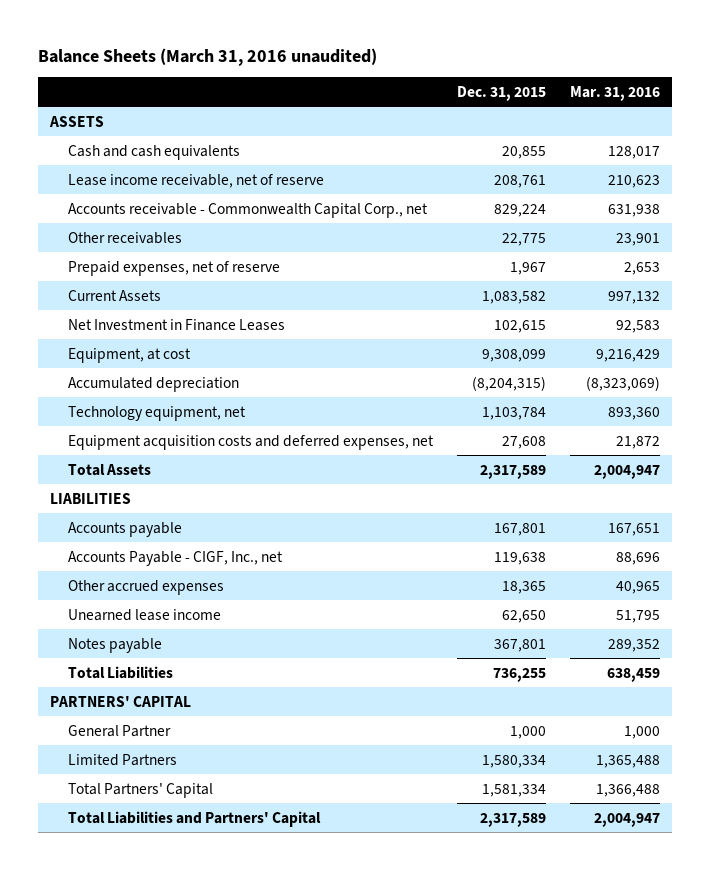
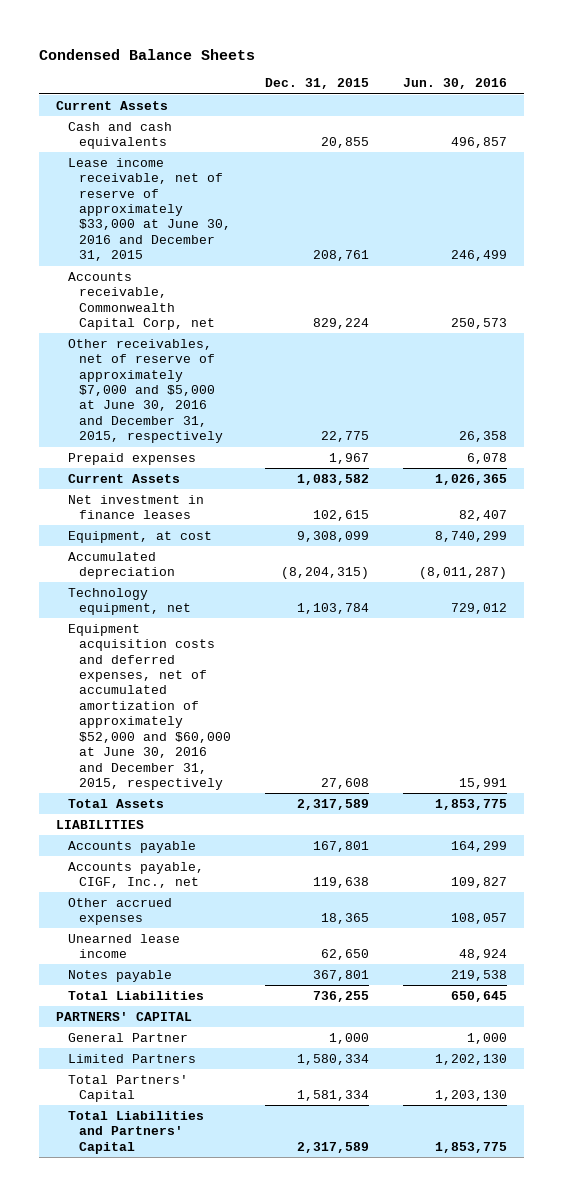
- Balance Sheets (March 31, 2016 unaudited)
+ Condensed Balance Sheets
- | Dec. 31, 2015 | Mar. 31, 2016
+ | Dec. 31, 2015 | Jun. 30, 2016
- ASSETS
+ Current Assets
- Lease income receivable, net of reserve | 208,761 | 210,623
- Accounts receivable - Commonwealth Capital Corp., net | 829,224 | 631,938
- Other receivables | 22,775 | 23,901
- Prepaid expenses, net of reserve | 1,967 | 2,653
+ Lease income receivable, net of reserve of approximately $33,000 at June 30, 2016 and December 31, 2015 | 208,761 | 246,499
+ Accounts receivable, Commonwealth Capital Corp, net | 829,224 | 250,573
+ Other receivables, net of reserve of approximately $7,000 and $5,000 at June 30, 2016 and December 31, 2015, respectively | 22,775 | 26,358
+ Prepaid expenses | 1,967 | 6,078
- Net Investment in Finance Leases | 102,615 | 92,583
+ Net investment in finance leases | 102,615 | 82,407
- Equipment acquisition costs and deferred expenses, net | 27,608 | 21,872
+ Equipment acquisition costs and deferred expenses, net of accumulated amortization of approximately $52,000 and $60,000 at June 30, 2016 and December 31, 2015, respectively | 27,608 | 15,991
- Accounts Payable - CIGF, Inc., net | 119,638 | 88,696
+ Accounts payable, CIGF, Inc., net | 119,638 | 109,827

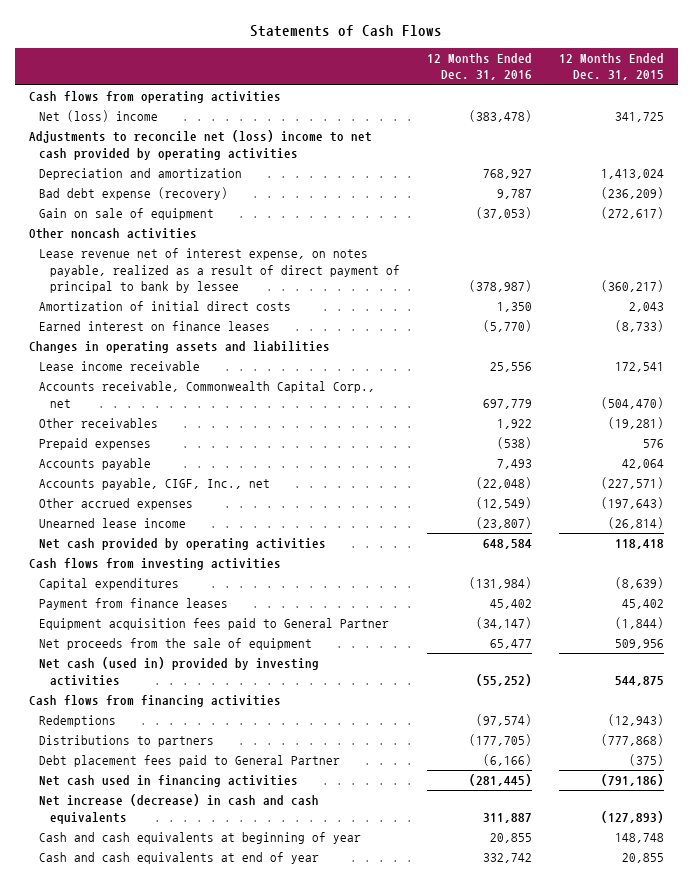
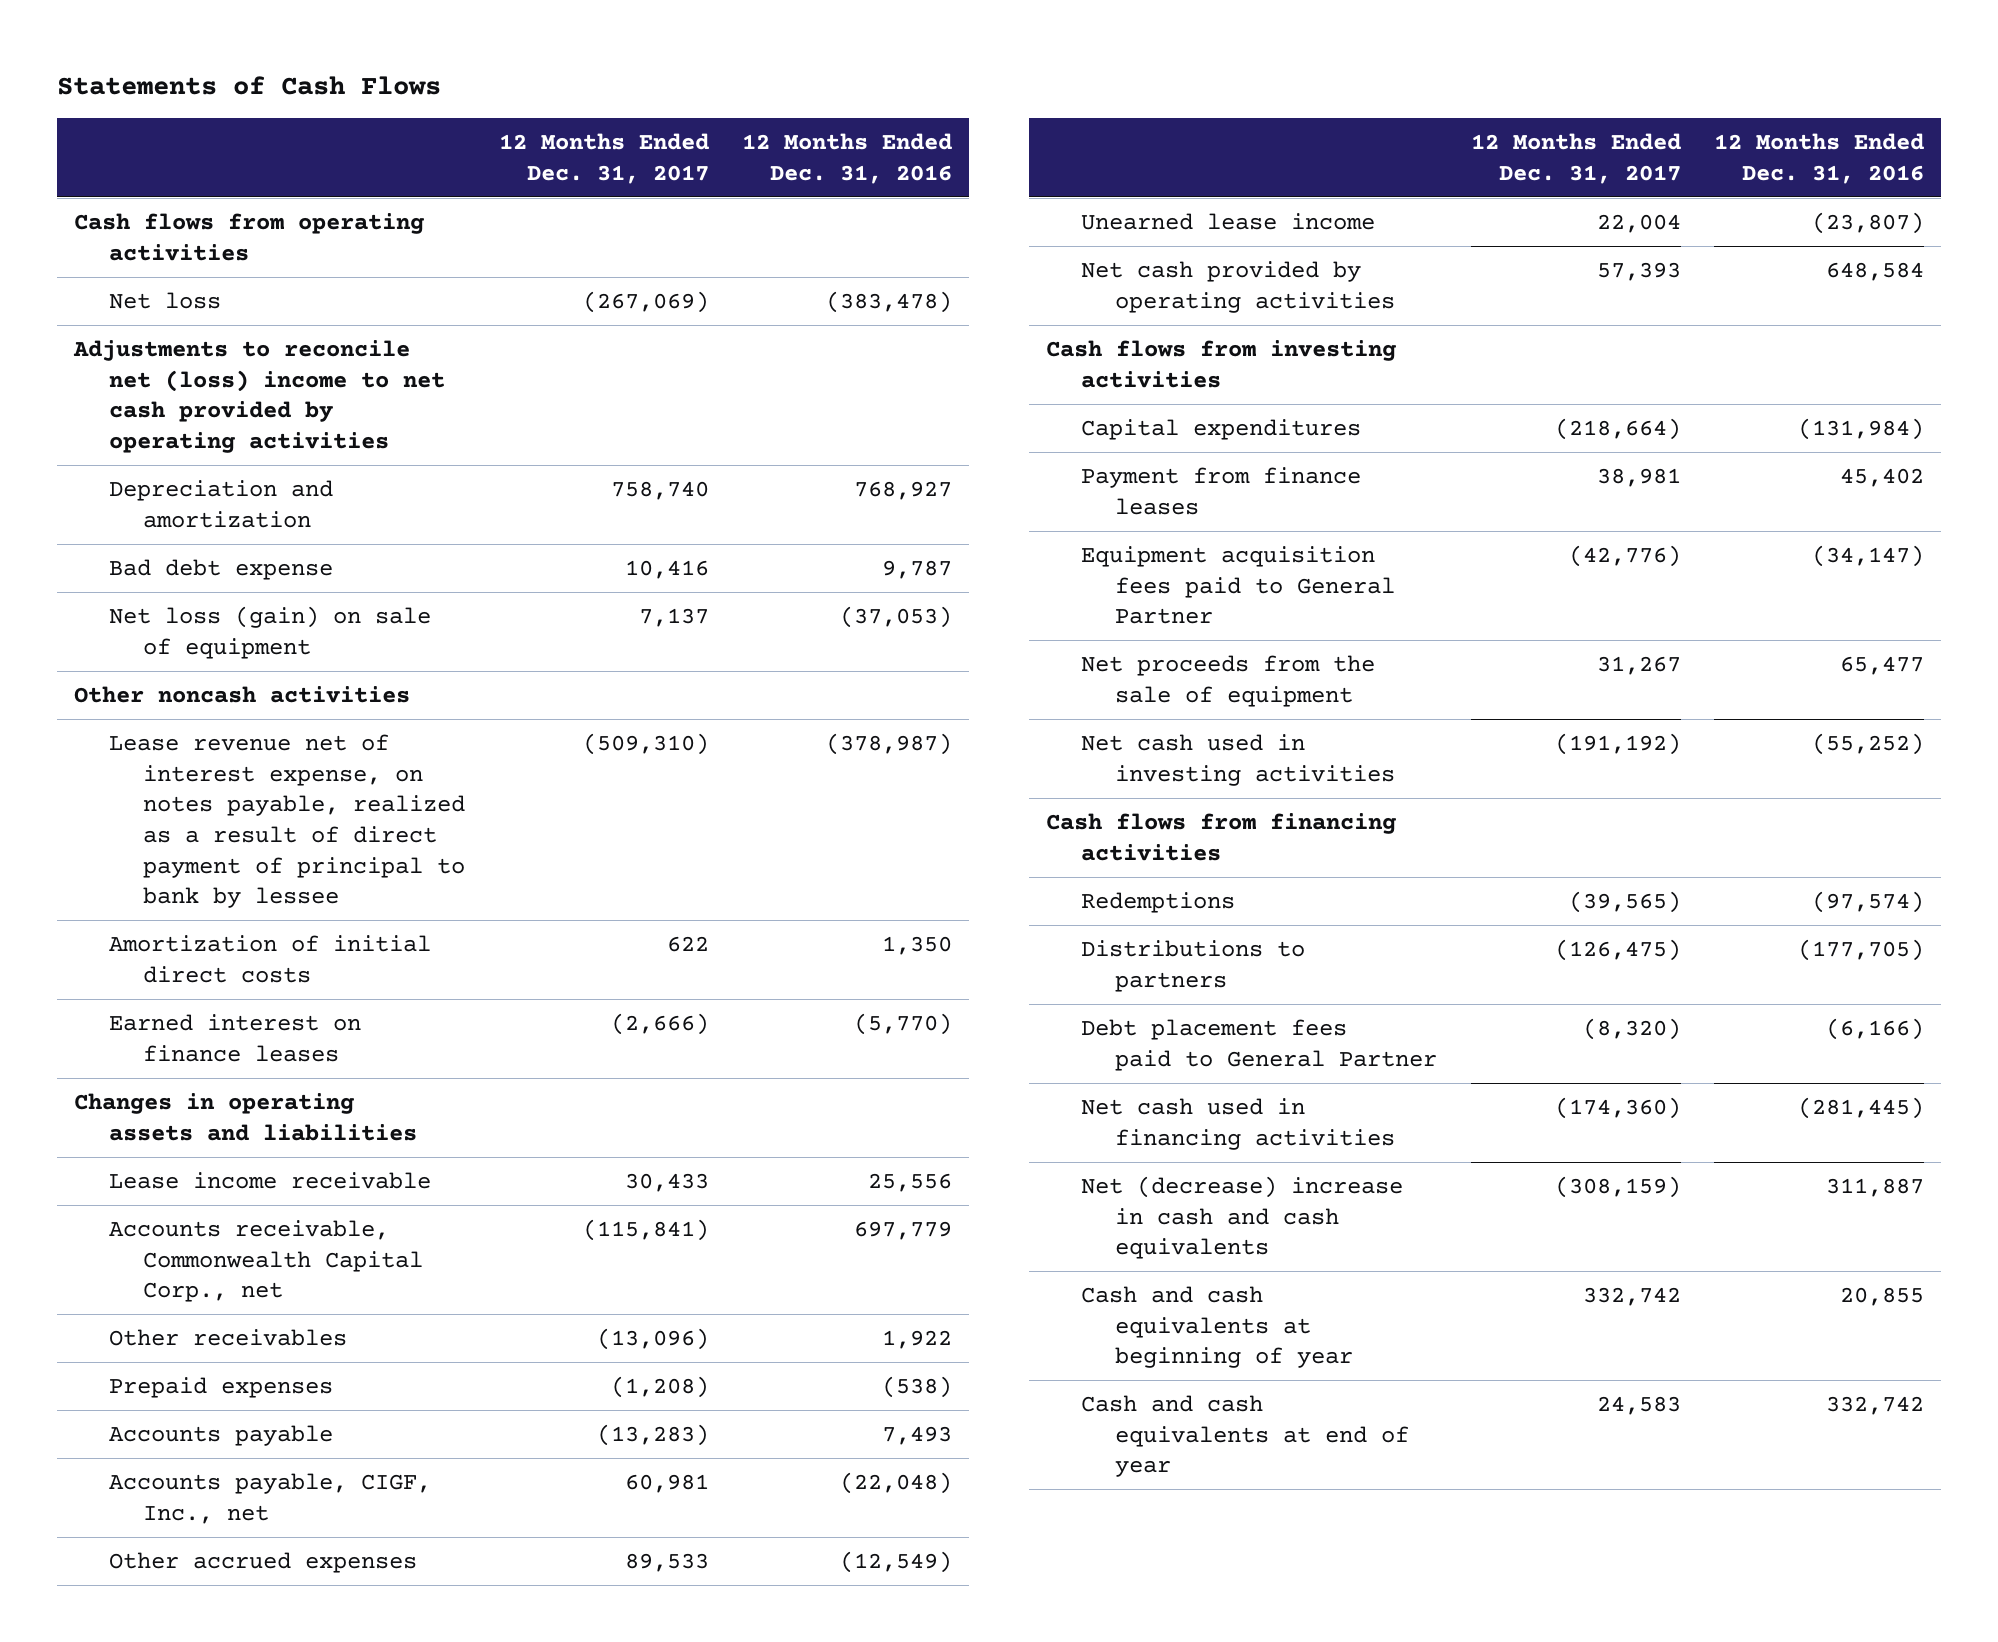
- | 12 Months Ended Dec. 31, 2016 | 12 Months Ended Dec. 31, 2015
+ | 12 Months Ended Dec. 31, 2017 | 12 Months Ended Dec. 31, 2016
- Net (loss) income | (383,478) | 341,725
+ Net loss | (267,069) | (383,478)
- Bad debt expense (recovery) | 9,787 | (236,209)
- Gain on sale of equipment | (37,053) | (272,617)
+ Bad debt expense | 10,416 | 9,787
+ Net loss (gain) on sale of equipment | 7,137 | (37,053)
- Net cash (used in) provided by investing activities | (55,252) | 544,875
+ Net cash used in investing activities | (191,192) | (55,252)
- Net increase (decrease) in cash and cash equivalents | 311,887 | (127,893)
+ Net (decrease) increase in cash and cash equivalents | (308,159) | 311,887

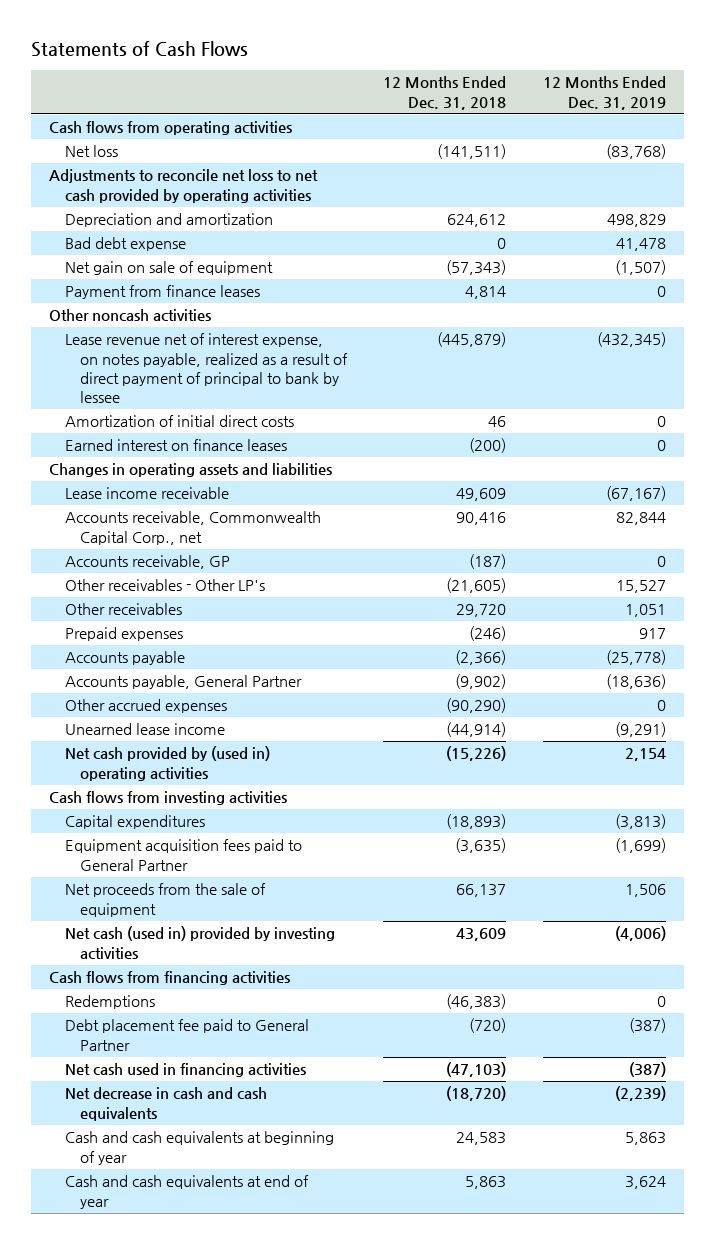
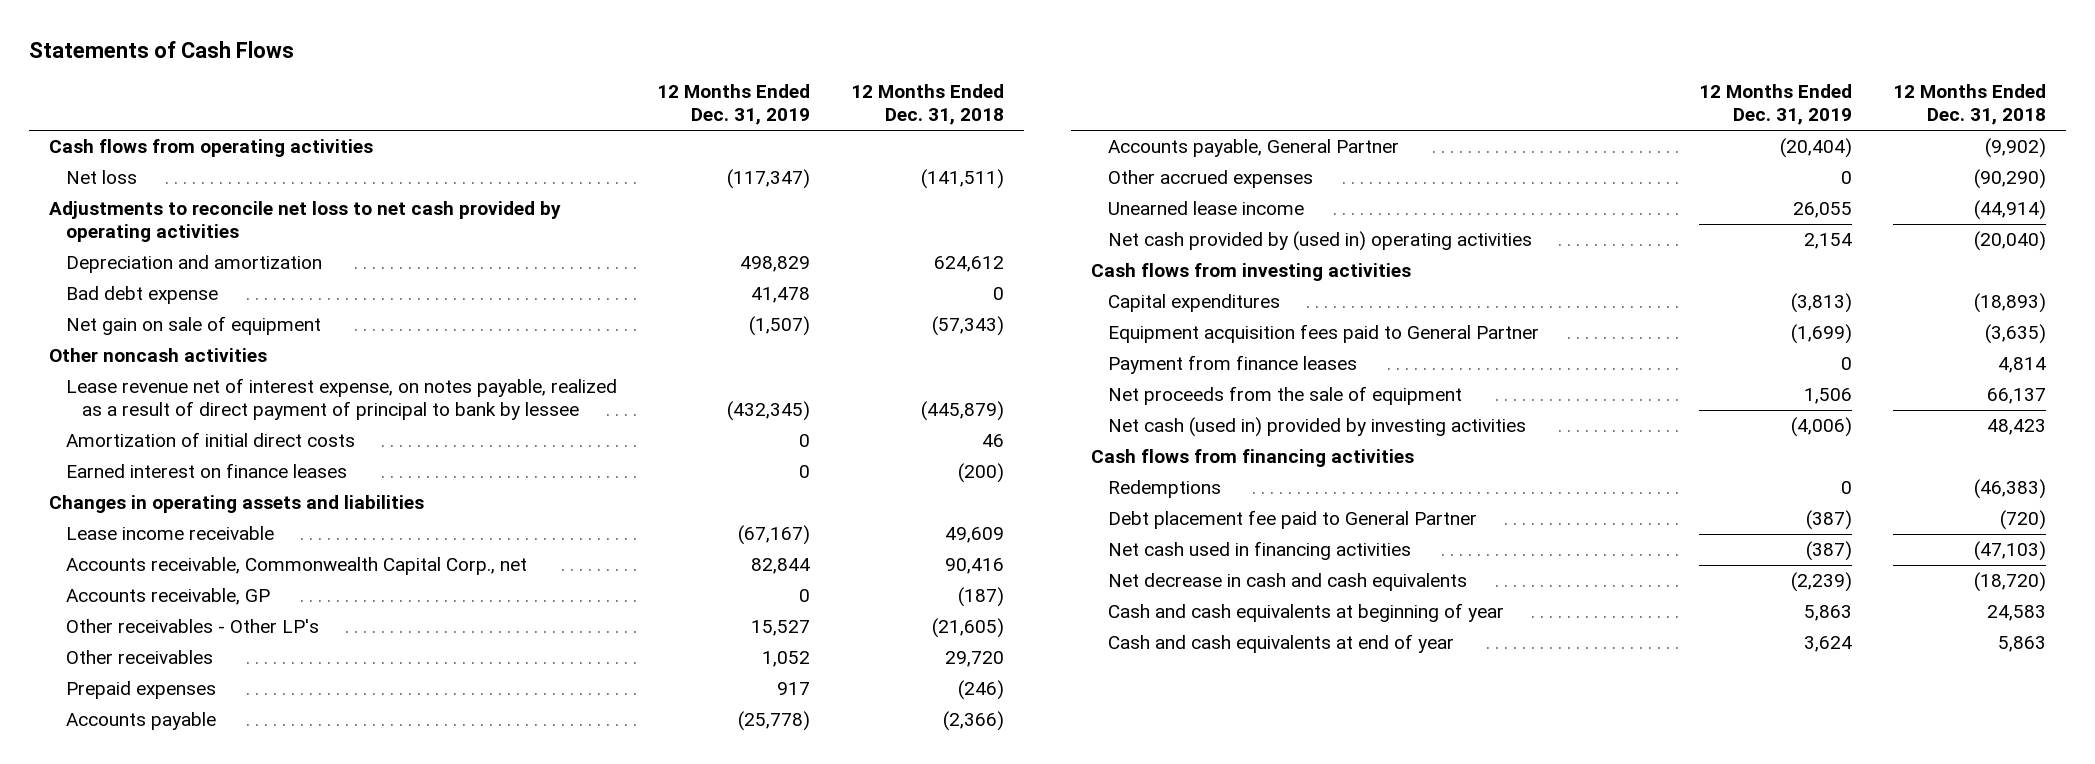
- | 12 Months Ended Dec. 31, 2018 | 12 Months Ended Dec. 31, 2019
+ | 12 Months Ended Dec. 31, 2019 | 12 Months Ended Dec. 31, 2018
- Net loss | (141,511) | (83,768)
+ Net loss | (117,347) | (141,511)
- Other receivables | 29,720 | 1,051
+ Other receivables | 1,052 | 29,720
- Accounts payable, General Partner | (9,902) | (18,636)
+ Accounts payable, General Partner | (20,404) | (9,902)
- Unearned lease income | (44,914) | (9,291)
- Net cash provided by (used in) operating activities | (15,226) | 2,154
+ Unearned lease income | 26,055 | (44,914)
+ Net cash provided by (used in) operating activities | 2,154 | (20,040)
moved down: Payment from finance leases | 0 | 4,814
- Net cash (used in) provided by investing activities | 43,609 | (4,006)
+ Net cash (used in) provided by investing activities | (4,006) | 48,423

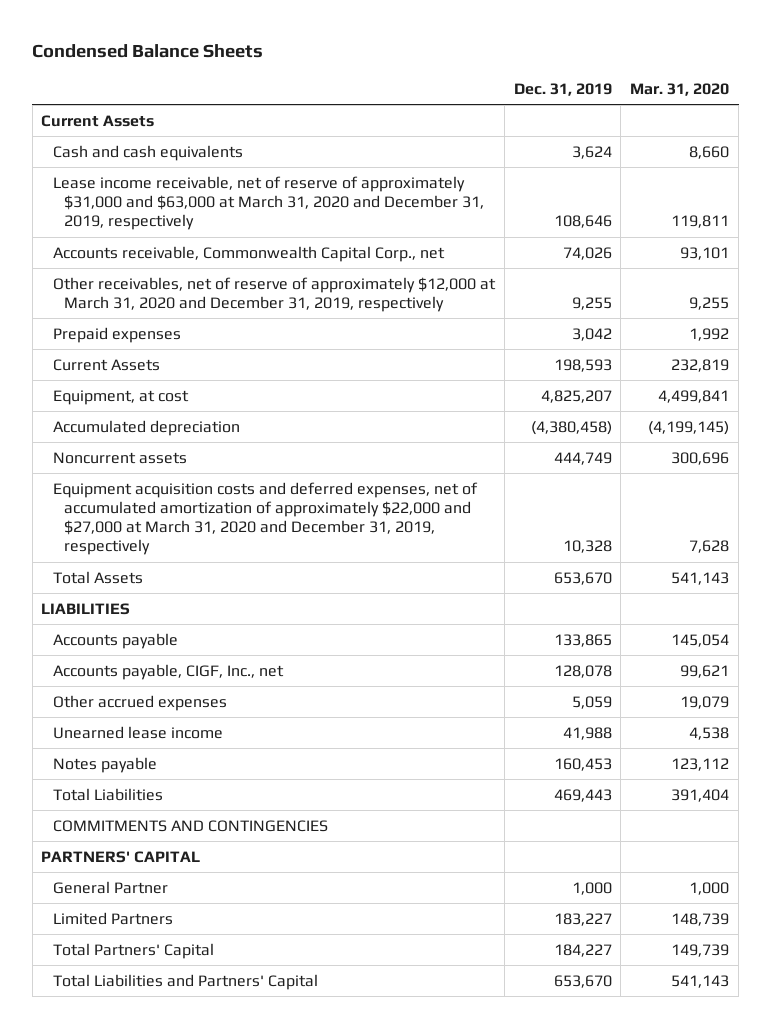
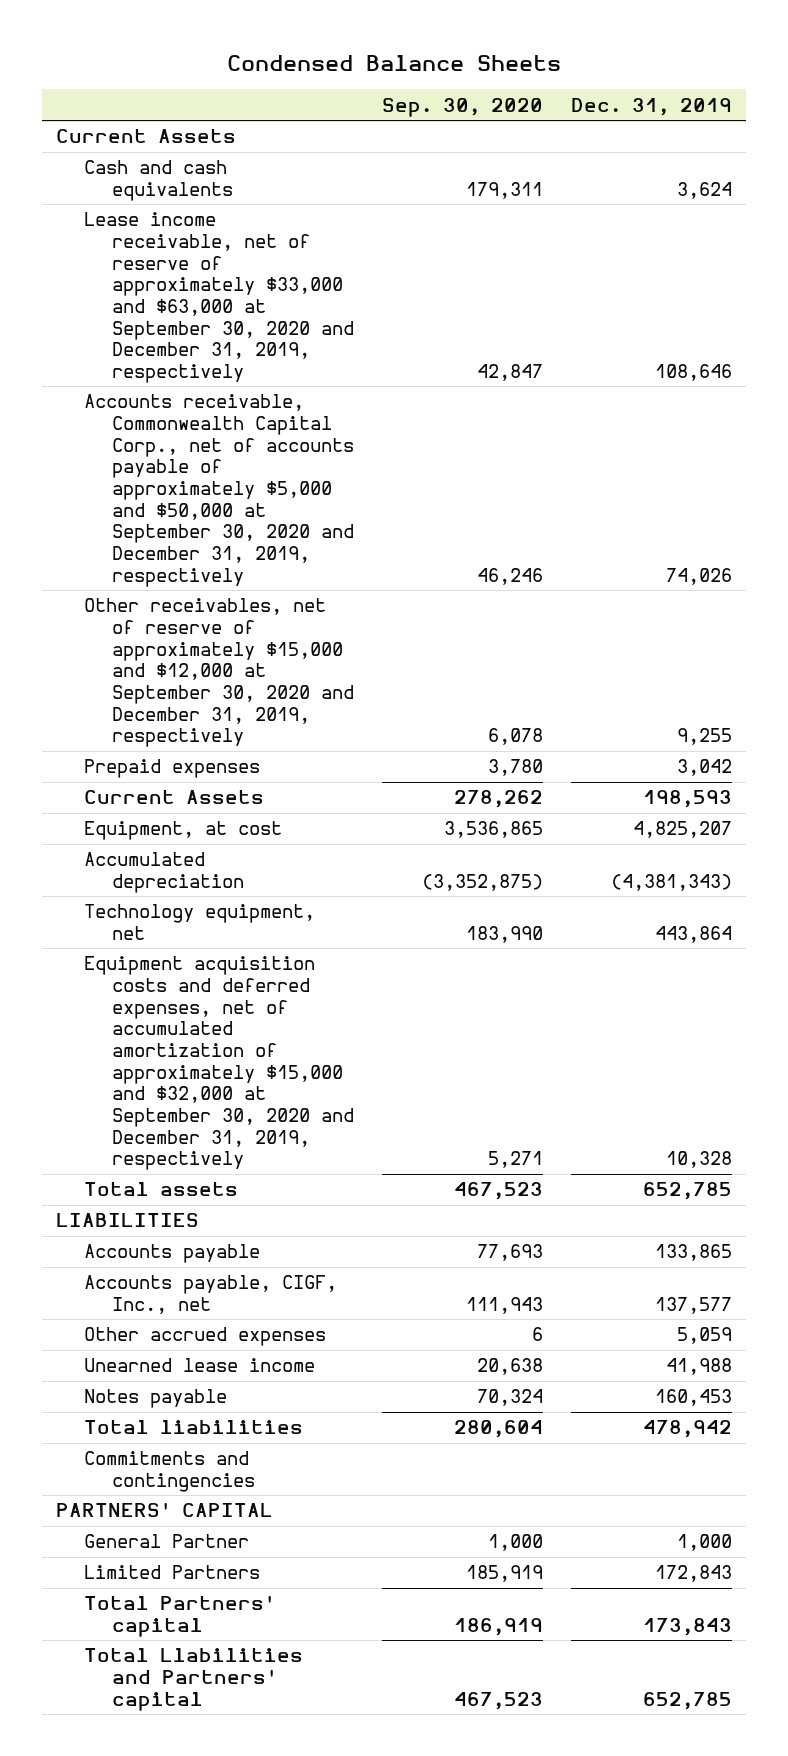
- | Dec. 31, 2019 | Mar. 31, 2020
+ | Sep. 30, 2020 | Dec. 31, 2019
- Lease income receivable, net of reserve of approximately $31,000 and $63,000 at March 31, 2020 and December 31, 2019, respectively | 108,646 | 119,811
- Accounts receivable, Commonwealth Capital Corp., net | 74,026 | 93,101
- Other receivables, net of reserve of approximately $12,000 at March 31, 2020 and December 31, 2019, respectively | 9,255 | 9,255
+ Lease income receivable, net of reserve of approximately $33,000 and $63,000 at September 30, 2020 and December 31, 2019, respectively | 42,847 | 108,646
+ Accounts receivable, Commonwealth Capital Corp., net of accounts payable of approximately $5,000 and $50,000 at September 30, 2020 and December 31, 2019, respectively | 46,246 | 74,026
+ Other receivables, net of reserve of approximately $15,000 and $12,000 at September 30, 2020 and December 31, 2019, respectively | 6,078 | 9,255
- Accumulated depreciation | (4,380,458) | (4,199,145)
- Noncurrent assets | 444,749 | 300,696
- Equipment acquisition costs and deferred expenses, net of accumulated amortization of approximately $22,000 and $27,000 at March 31, 2020 and December 31, 2019, respectively | 10,328 | 7,628
- Total Assets | 653,670 | 541,143
+ Accumulated depreciation | (3,352,875) | (4,381,343)
+ Technology equipment, net | 183,990 | 443,864
+ Equipment acquisition costs and deferred expenses, net of accumulated amortization of approximately $15,000 and $32,000 at September 30, 2020 and December 31, 2019, respectively | 5,271 | 10,328
+ Total assets | 467,523 | 652,785
- Accounts payable, CIGF, Inc., net | 128,078 | 99,621
+ Accounts payable, CIGF, Inc., net | 111,943 | 137,577
- Total Liabilities | 469,443 | 391,404
- COMMITMENTS AND CONTINGENCIES
+ Total liabilities | 280,604 | 478,942
+ Commitments and contingencies
- Limited Partners | 183,227 | 148,739
- Total Partners' Capital | 184,227 | 149,739
- Total Liabilities and Partners' Capital | 653,670 | 541,143
+ Limited Partners | 185,919 | 172,843
+ Total Partners' capital | 186,919 | 173,843
+ Total Llabilities and Partners' capital | 467,523 | 652,785

